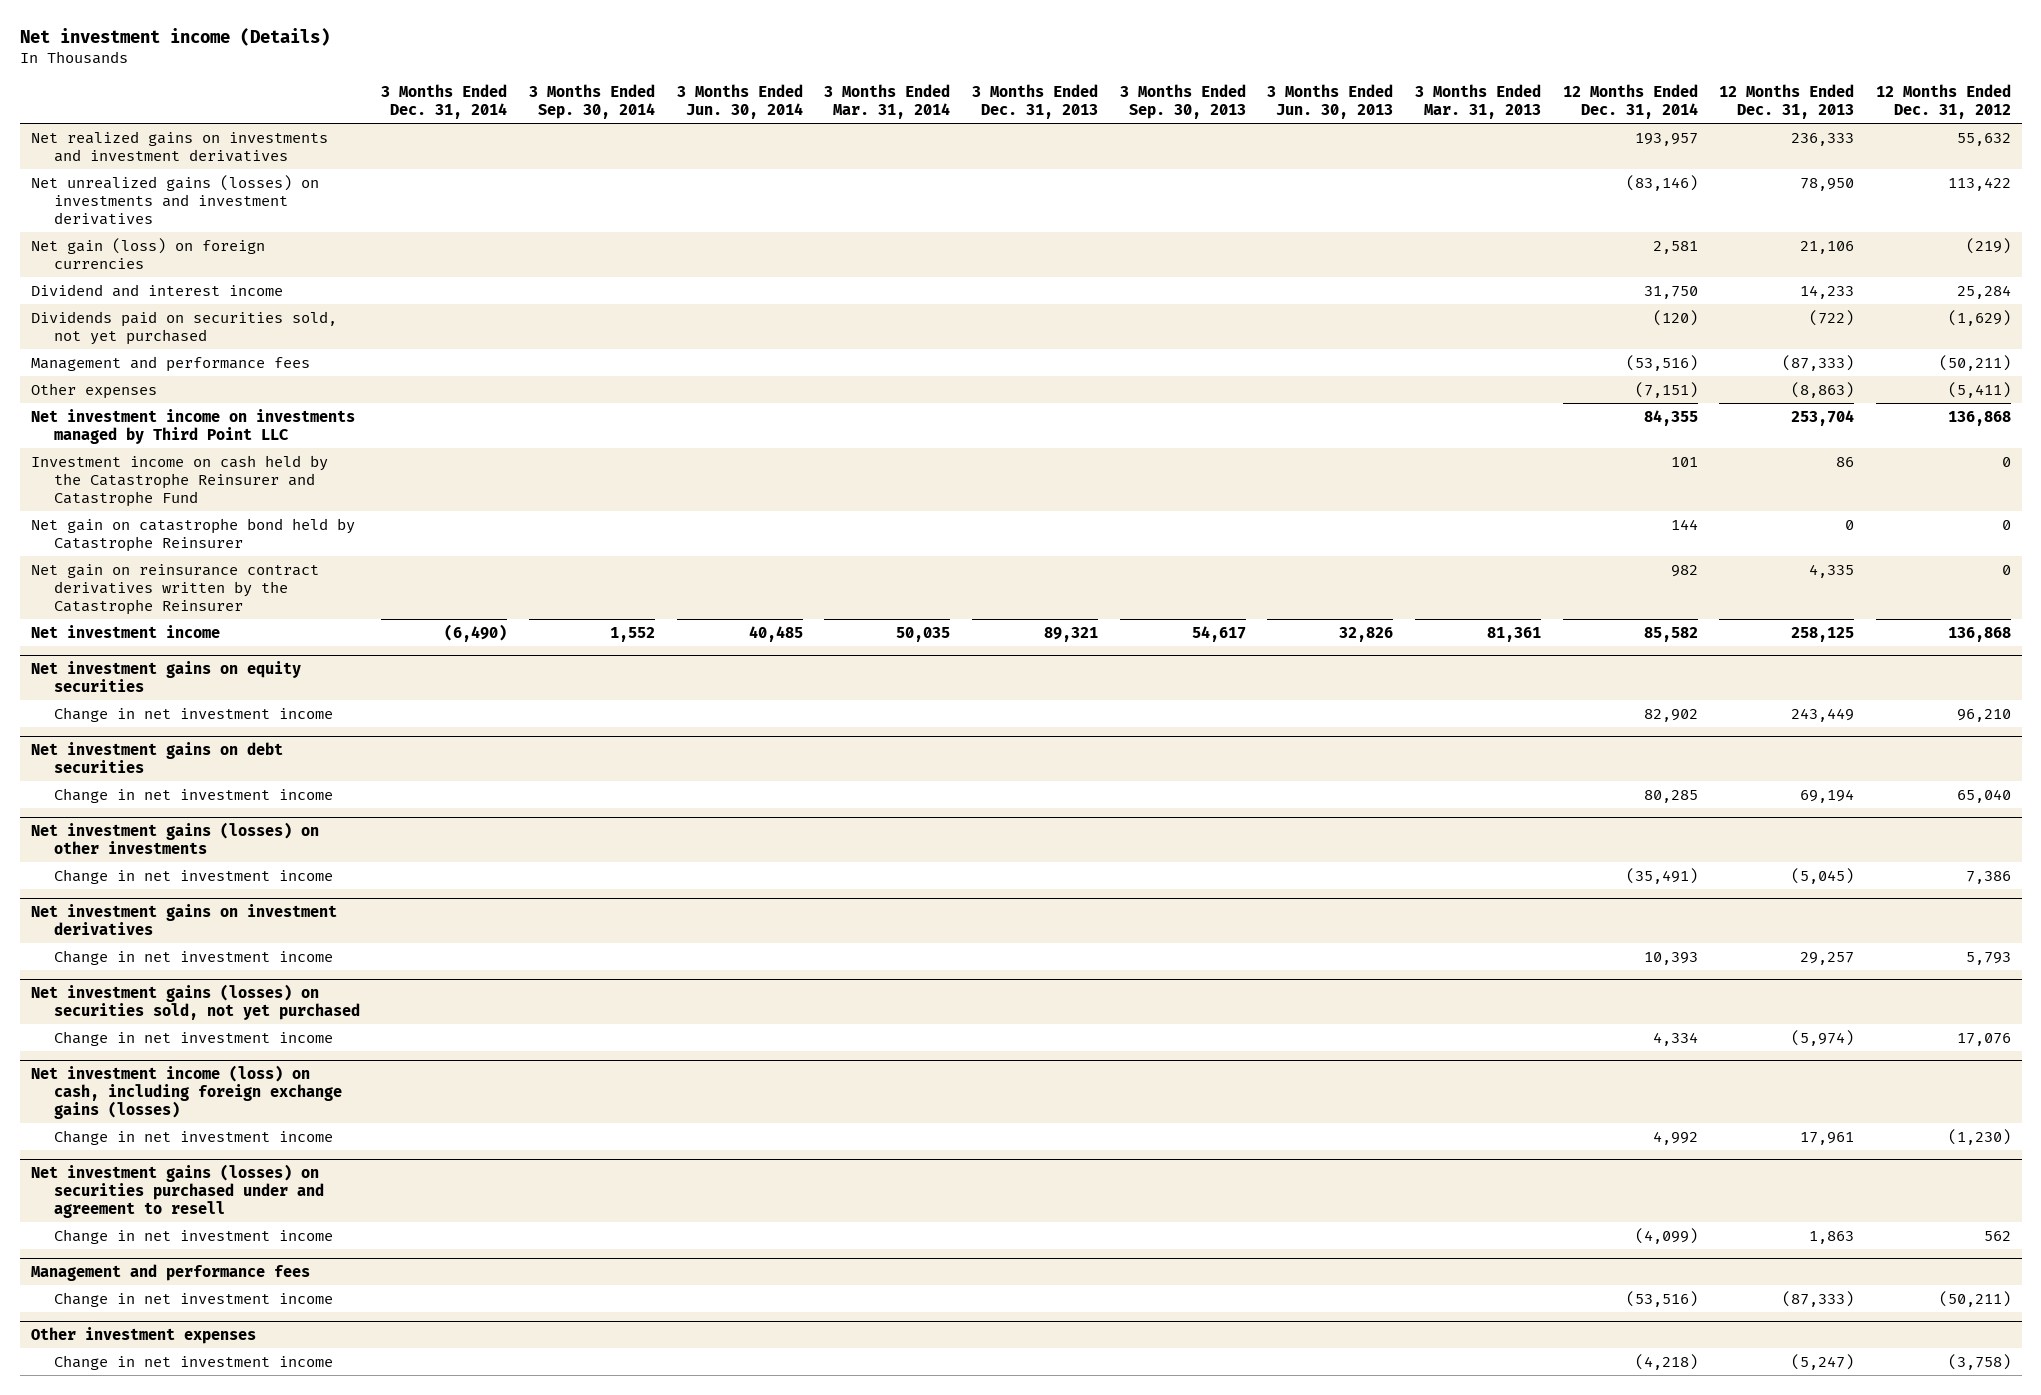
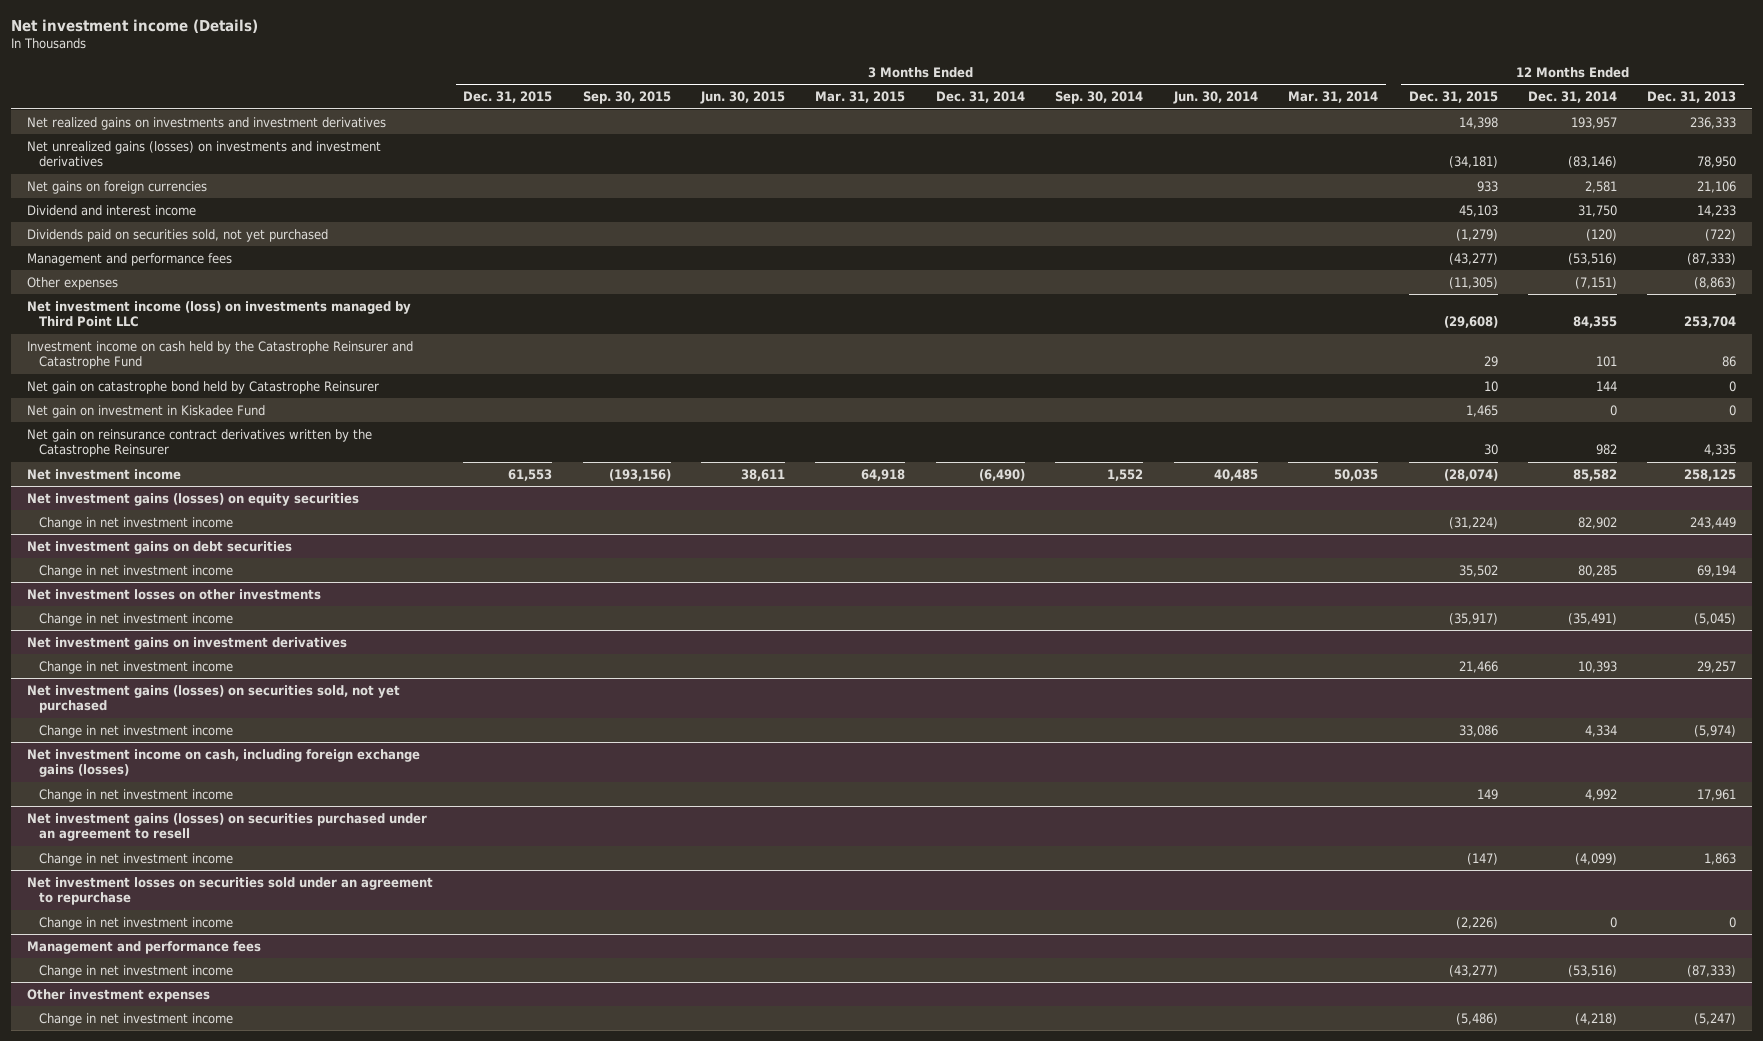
- | 3 Months Ended Dec. 31, 2014 | 3 Months Ended Sep. 30, 2014 | 3 Months Ended Jun. 30, 2014 | 3 Months Ended Mar. 31, 2014 | 3 Months Ended Dec. 31, 2013 | 3 Months Ended Sep. 30, 2013 | 3 Months Ended Jun. 30, 2013 | 3 Months Ended Mar. 31, 2013 | 12 Months Ended Dec. 31, 2014 | 12 Months Ended Dec. 31, 2013 | 12 Months Ended Dec. 31, 2012
+ | 3 Months Ended Dec. 31, 2015 | 3 Months Ended Sep. 30, 2015 | 3 Months Ended Jun. 30, 2015 | 3 Months Ended Mar. 31, 2015 | 3 Months Ended Dec. 31, 2014 | 3 Months Ended Sep. 30, 2014 | 3 Months Ended Jun. 30, 2014 | 3 Months Ended Mar. 31, 2014 | 12 Months Ended Dec. 31, 2015 | 12 Months Ended Dec. 31, 2014 | 12 Months Ended Dec. 31, 2013
- Net gain (loss) on foreign currencies | | | | | | | | | 2,581 | 21,106 | (219)
+ Net gains on foreign currencies | | | | | | | | | 933 | 2,581 | 21,106
- Net investment income on investments managed by Third Point LLC | | | | | | | | | 84,355 | 253,704 | 136,868
+ Net investment income (loss) on investments managed by Third Point LLC | | | | | | | | | (29,608) | 84,355 | 253,704
+ Net gain on investment in Kiskadee Fund | | | | | | | | | 1,465 | 0 | 0
- Net investment gains on equity securities
+ Net investment gains (losses) on equity securities
- Net investment gains (losses) on other investments
+ Net investment losses on other investments
- Net investment income (loss) on cash, including foreign exchange gains (losses)
+ Net investment income on cash, including foreign exchange gains (losses)
- Net investment gains (losses) on securities purchased under and agreement to resell
+ Net investment gains (losses) on securities purchased under an agreement to resell
+ Net investment losses on securities sold under an agreement to repurchase
+ Change in net investment income | | | | | | | | | (2,226) | 0 | 0

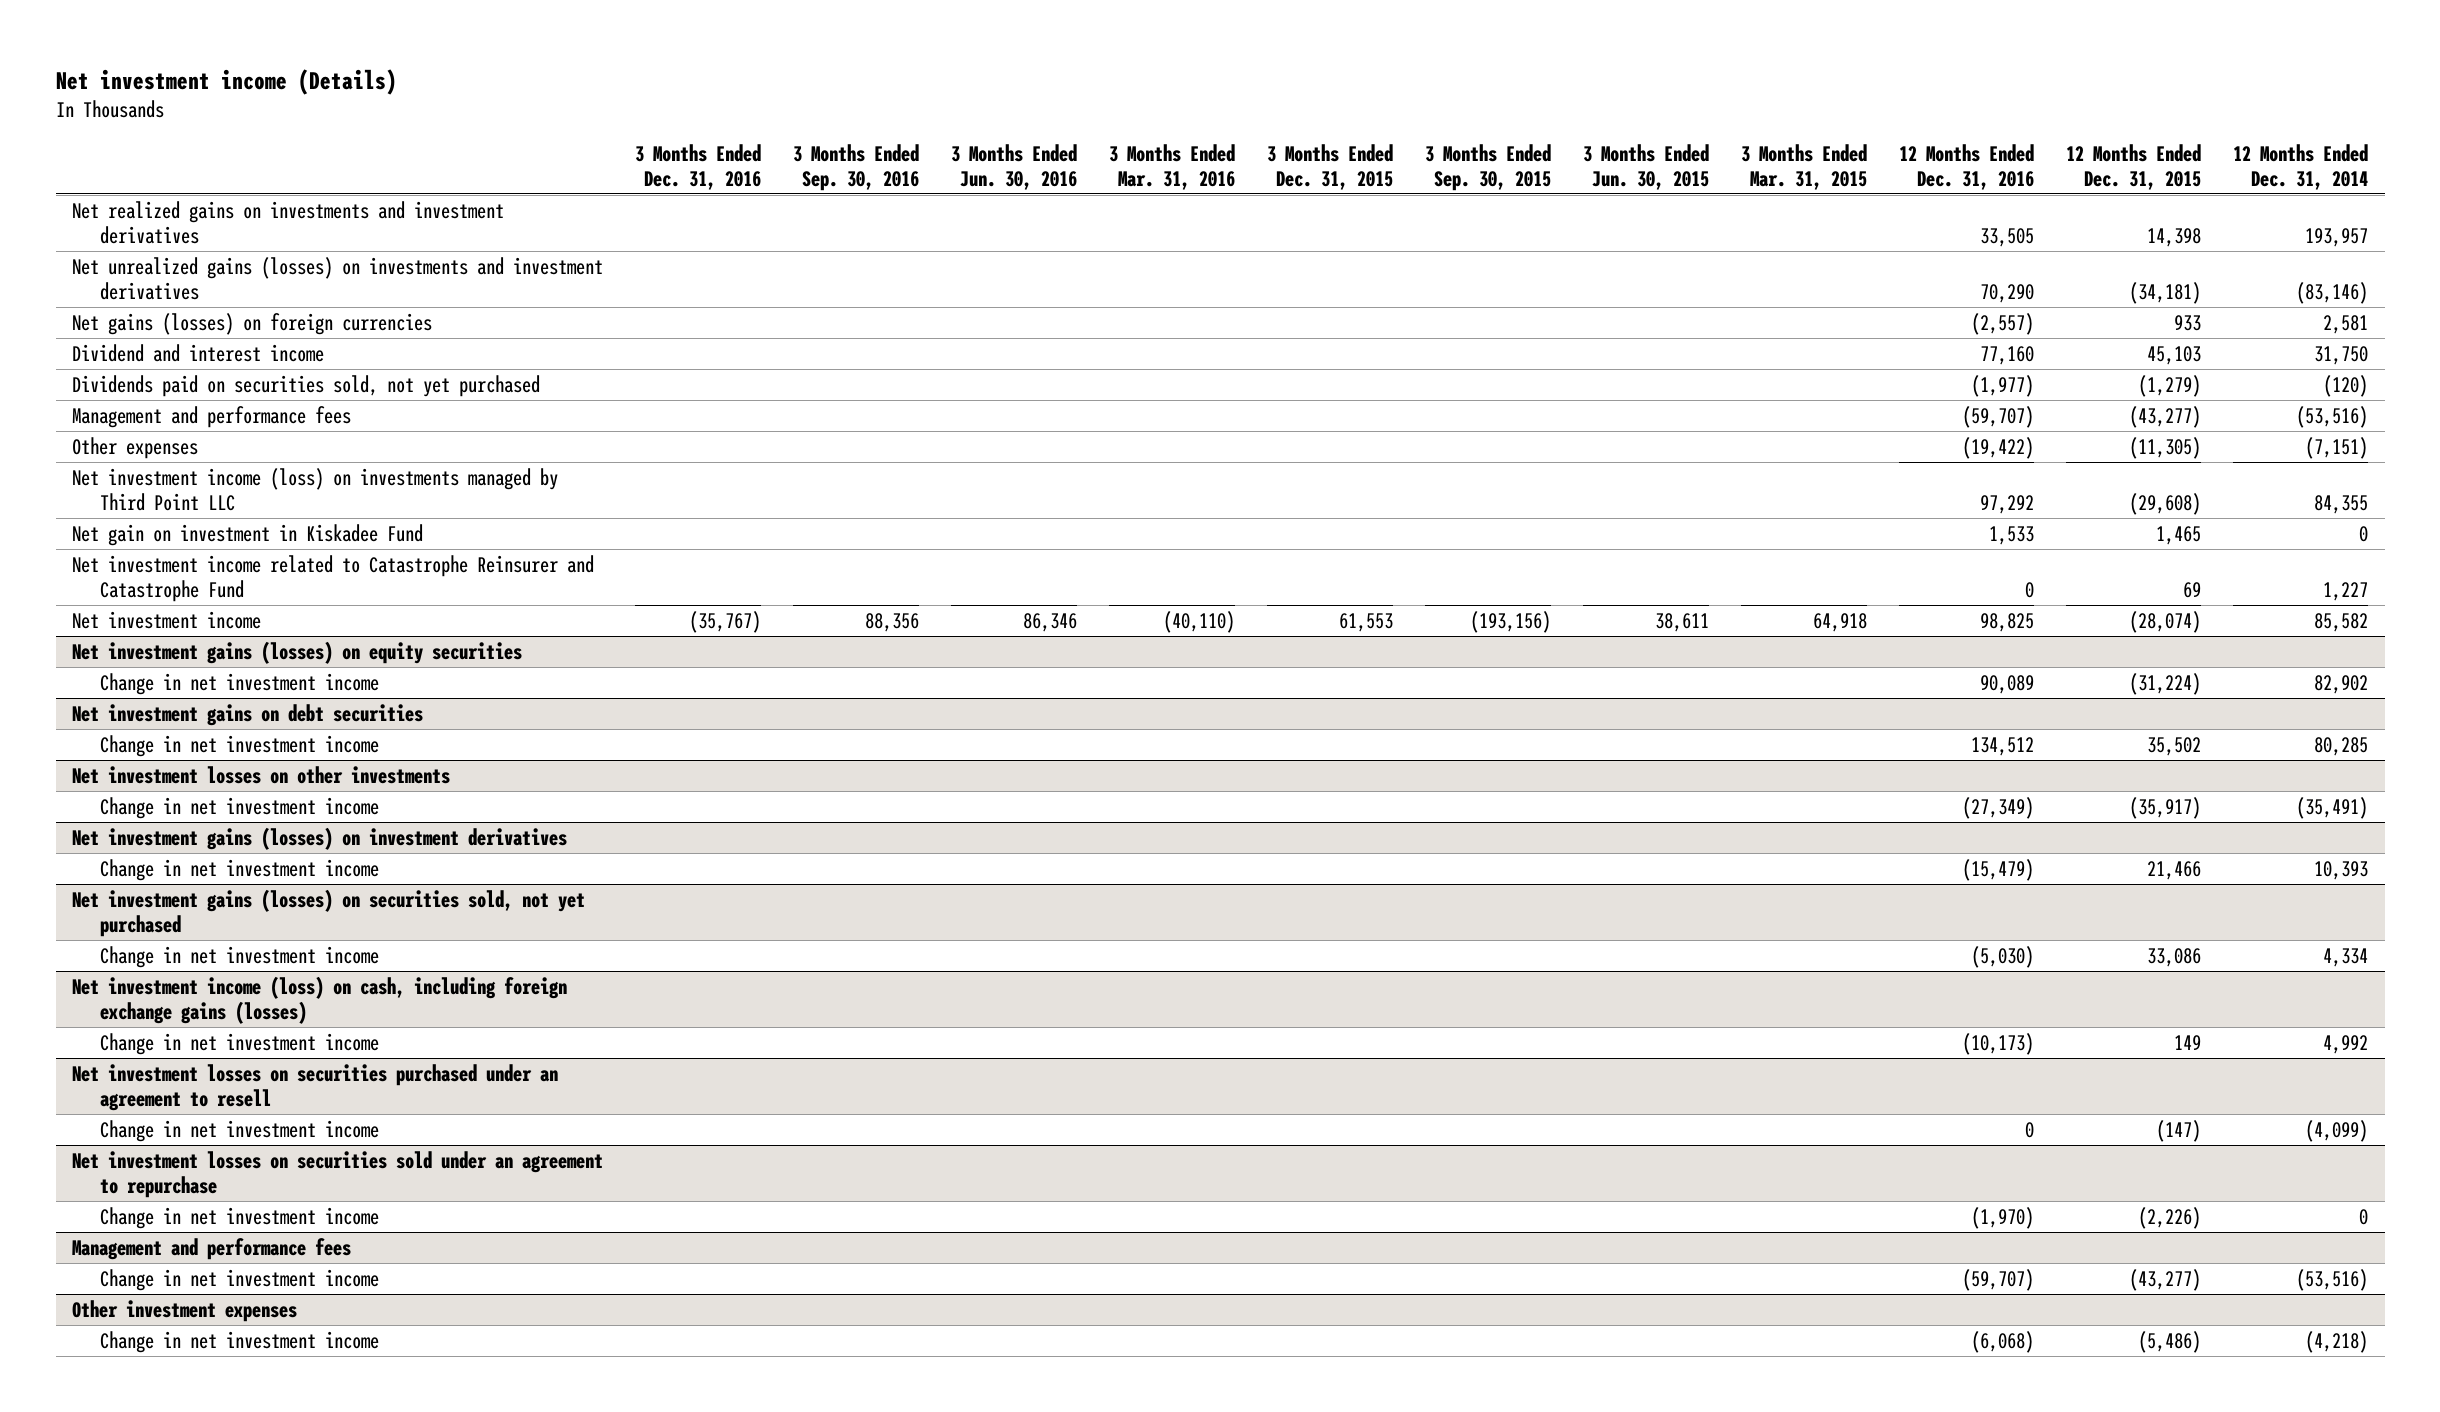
- | 3 Months Ended Dec. 31, 2015 | 3 Months Ended Sep. 30, 2015 | 3 Months Ended Jun. 30, 2015 | 3 Months Ended Mar. 31, 2015 | 3 Months Ended Dec. 31, 2014 | 3 Months Ended Sep. 30, 2014 | 3 Months Ended Jun. 30, 2014 | 3 Months Ended Mar. 31, 2014 | 12 Months Ended Dec. 31, 2015 | 12 Months Ended Dec. 31, 2014 | 12 Months Ended Dec. 31, 2013
+ | 3 Months Ended Dec. 31, 2016 | 3 Months Ended Sep. 30, 2016 | 3 Months Ended Jun. 30, 2016 | 3 Months Ended Mar. 31, 2016 | 3 Months Ended Dec. 31, 2015 | 3 Months Ended Sep. 30, 2015 | 3 Months Ended Jun. 30, 2015 | 3 Months Ended Mar. 31, 2015 | 12 Months Ended Dec. 31, 2016 | 12 Months Ended Dec. 31, 2015 | 12 Months Ended Dec. 31, 2014
- Net gains on foreign currencies | | | | | | | | | 933 | 2,581 | 21,106
+ Net gains (losses) on foreign currencies | | | | | | | | | (2,557) | 933 | 2,581
- Investment income on cash held by the Catastrophe Reinsurer and Catastrophe Fund | | | | | | | | | 29 | 101 | 86
- Net gain on catastrophe bond held by Catastrophe Reinsurer | | | | | | | | | 10 | 144 | 0
- Net gain on reinsurance contract derivatives written by the Catastrophe Reinsurer | | | | | | | | | 30 | 982 | 4,335
+ Net investment income related to Catastrophe Reinsurer and Catastrophe Fund | | | | | | | | | 0 | 69 | 1,227
- Net investment gains on investment derivatives
+ Net investment gains (losses) on investment derivatives
- Net investment income on cash, including foreign exchange gains (losses)
+ Net investment income (loss) on cash, including foreign exchange gains (losses)
- Net investment gains (losses) on securities purchased under an agreement to resell
+ Net investment losses on securities purchased under an agreement to resell

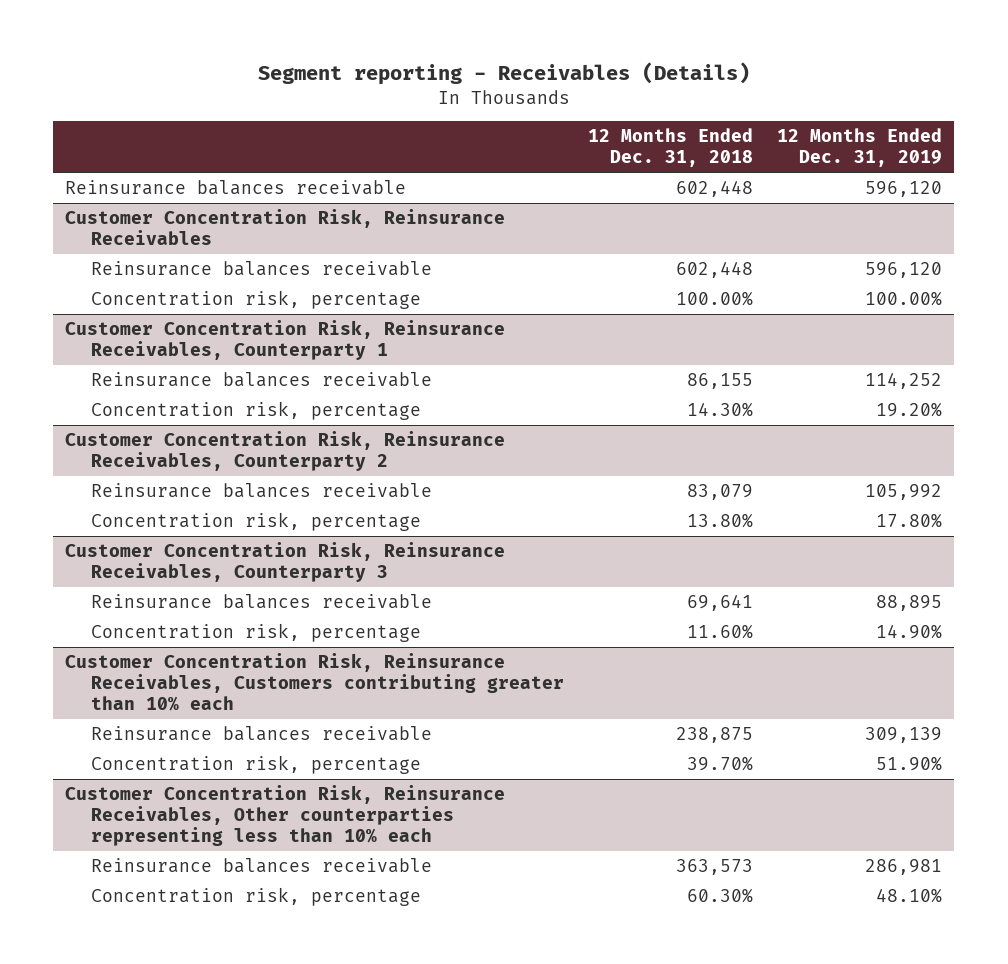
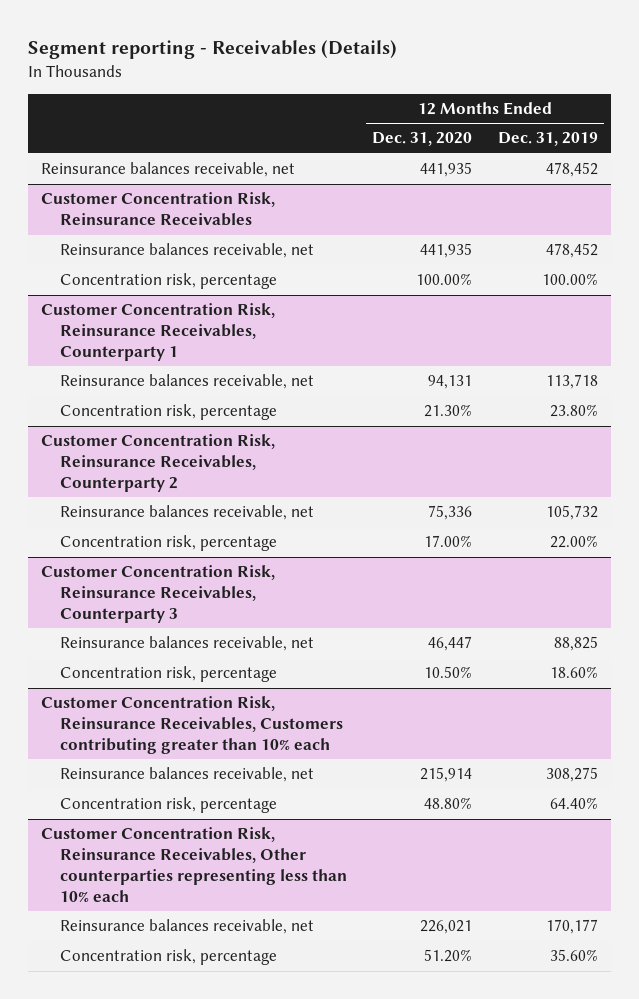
- | 12 Months Ended Dec. 31, 2018 | 12 Months Ended Dec. 31, 2019
+ | 12 Months Ended Dec. 31, 2020 | 12 Months Ended Dec. 31, 2019
- Reinsurance balances receivable | 602,448 | 596,120
+ Reinsurance balances receivable, net | 441,935 | 478,452
@ Customer Concentration Risk, Reinsurance Receivables
- Reinsurance balances receivable | 602,448 | 596,120
+ Reinsurance balances receivable, net | 441,935 | 478,452
@ Customer Concentration Risk, Reinsurance Receivables, Counterparty 1
- Reinsurance balances receivable | 86,155 | 114,252
- Concentration risk, percentage | 14.30% | 19.20%
+ Reinsurance balances receivable, net | 94,131 | 113,718
+ Concentration risk, percentage | 21.30% | 23.80%
@ Customer Concentration Risk, Reinsurance Receivables, Counterparty 2
- Reinsurance balances receivable | 83,079 | 105,992
- Concentration risk, percentage | 13.80% | 17.80%
+ Reinsurance balances receivable, net | 75,336 | 105,732
+ Concentration risk, percentage | 17.00% | 22.00%
@ Customer Concentration Risk, Reinsurance Receivables, Counterparty 3
- Reinsurance balances receivable | 69,641 | 88,895
- Concentration risk, percentage | 11.60% | 14.90%
+ Reinsurance balances receivable, net | 46,447 | 88,825
+ Concentration risk, percentage | 10.50% | 18.60%
@ Customer Concentration Risk, Reinsurance Receivables, Customers contributing greater than 10% each
- Reinsurance balances receivable | 238,875 | 309,139
- Concentration risk, percentage | 39.70% | 51.90%
+ Reinsurance balances receivable, net | 215,914 | 308,275
+ Concentration risk, percentage | 48.80% | 64.40%
@ Customer Concentration Risk, Reinsurance Receivables, Other counterparties representing less than 10% each
- Reinsurance balances receivable | 363,573 | 286,981
- Concentration risk, percentage | 60.30% | 48.10%
+ Reinsurance balances receivable, net | 226,021 | 170,177
+ Concentration risk, percentage | 51.20% | 35.60%

